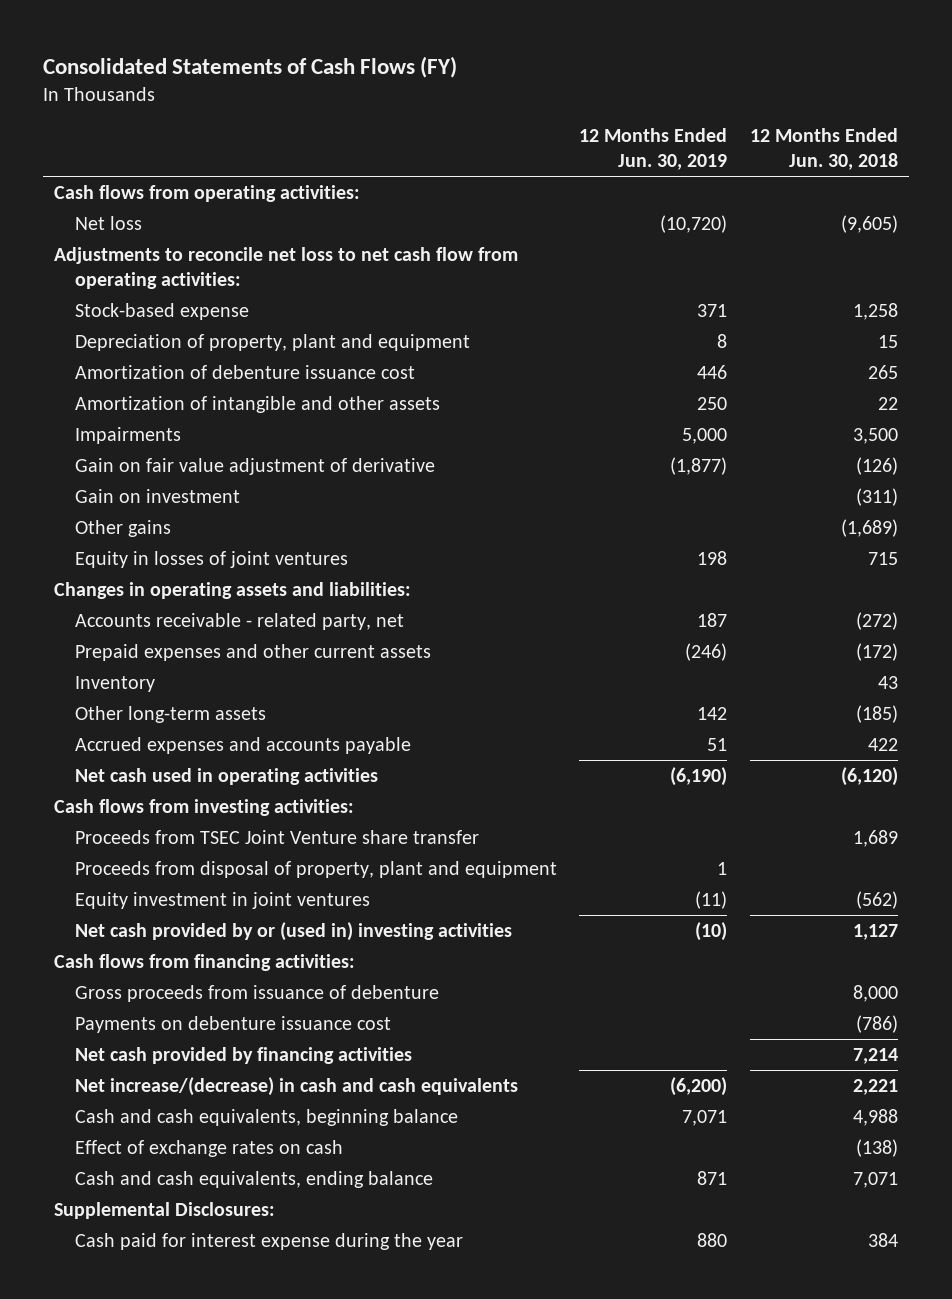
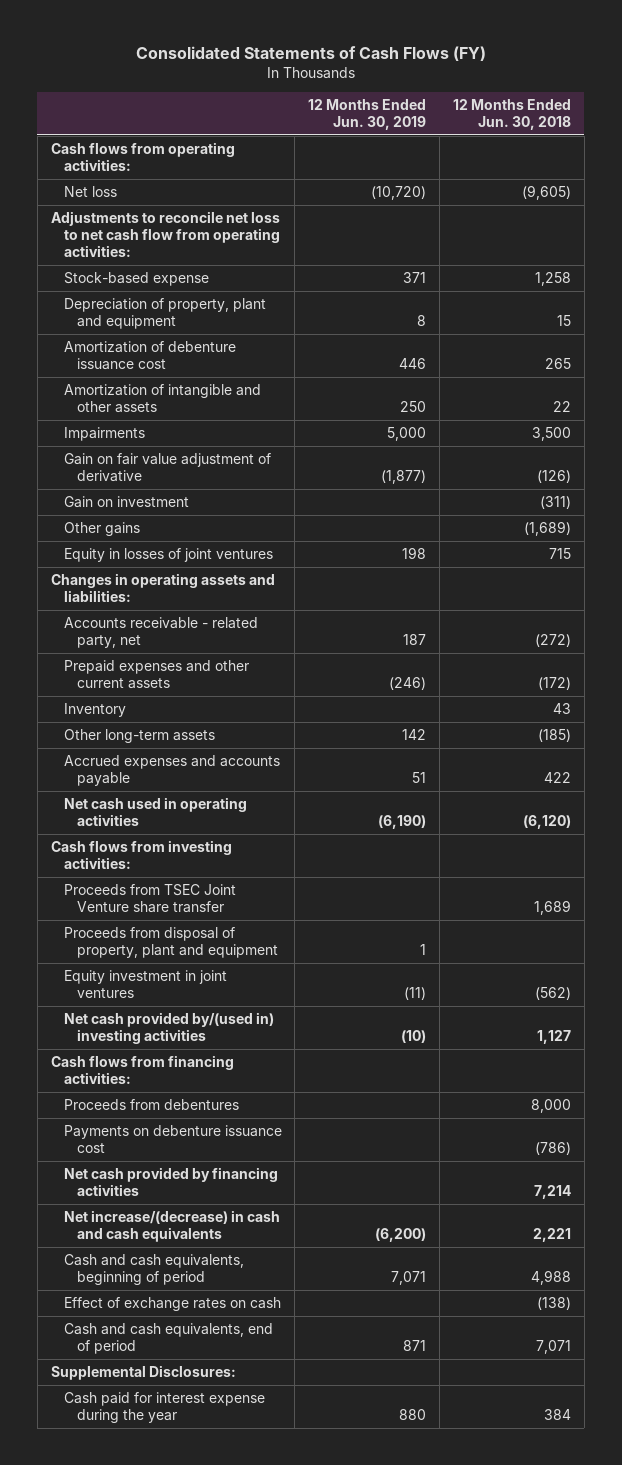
- Net cash provided by or (used in) investing activities | (10) | 1,127
+ Net cash provided by/(used in) investing activities | (10) | 1,127
- Gross proceeds from issuance of debenture | | 8,000
+ Proceeds from debentures | | 8,000
- Cash and cash equivalents, beginning balance | 7,071 | 4,988
+ Cash and cash equivalents, beginning of period | 7,071 | 4,988
- Cash and cash equivalents, ending balance | 871 | 7,071
+ Cash and cash equivalents, end of period | 871 | 7,071

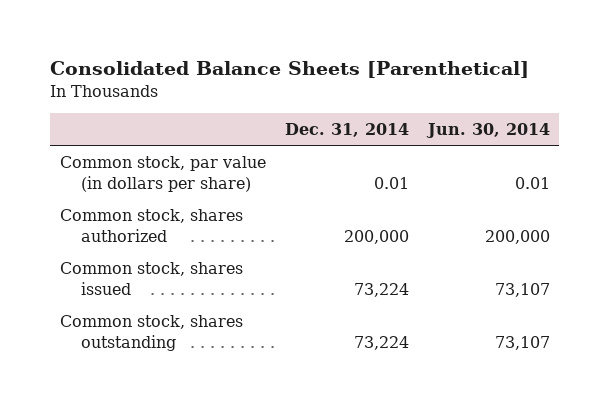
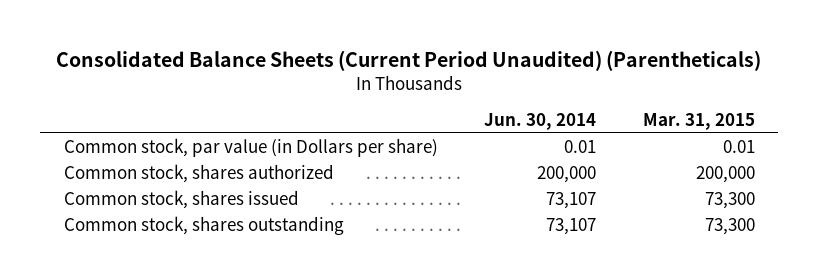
- Consolidated Balance Sheets [Parenthetical]
+ Consolidated Balance Sheets (Current Period Unaudited) (Parentheticals)
- | Dec. 31, 2014 | Jun. 30, 2014
+ | Jun. 30, 2014 | Mar. 31, 2015
- Common stock, par value (in dollars per share) | 0.01 | 0.01
+ Common stock, par value (in Dollars per share) | 0.01 | 0.01

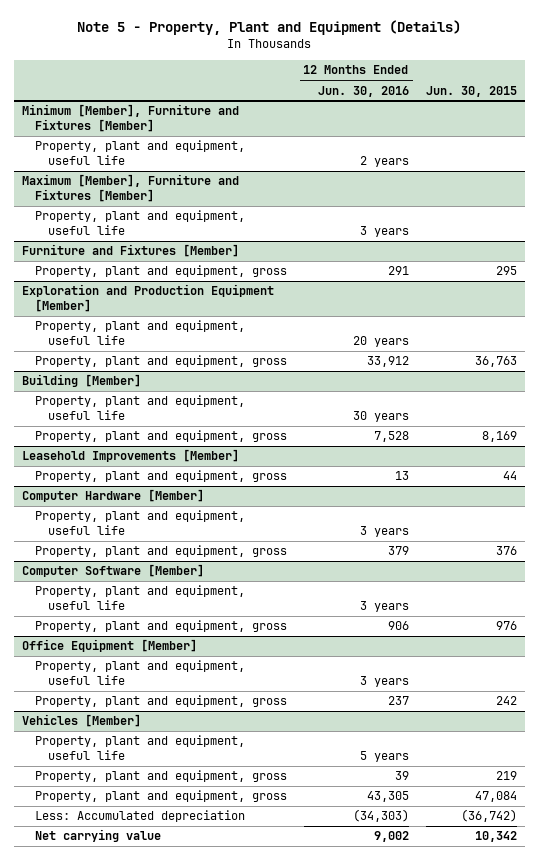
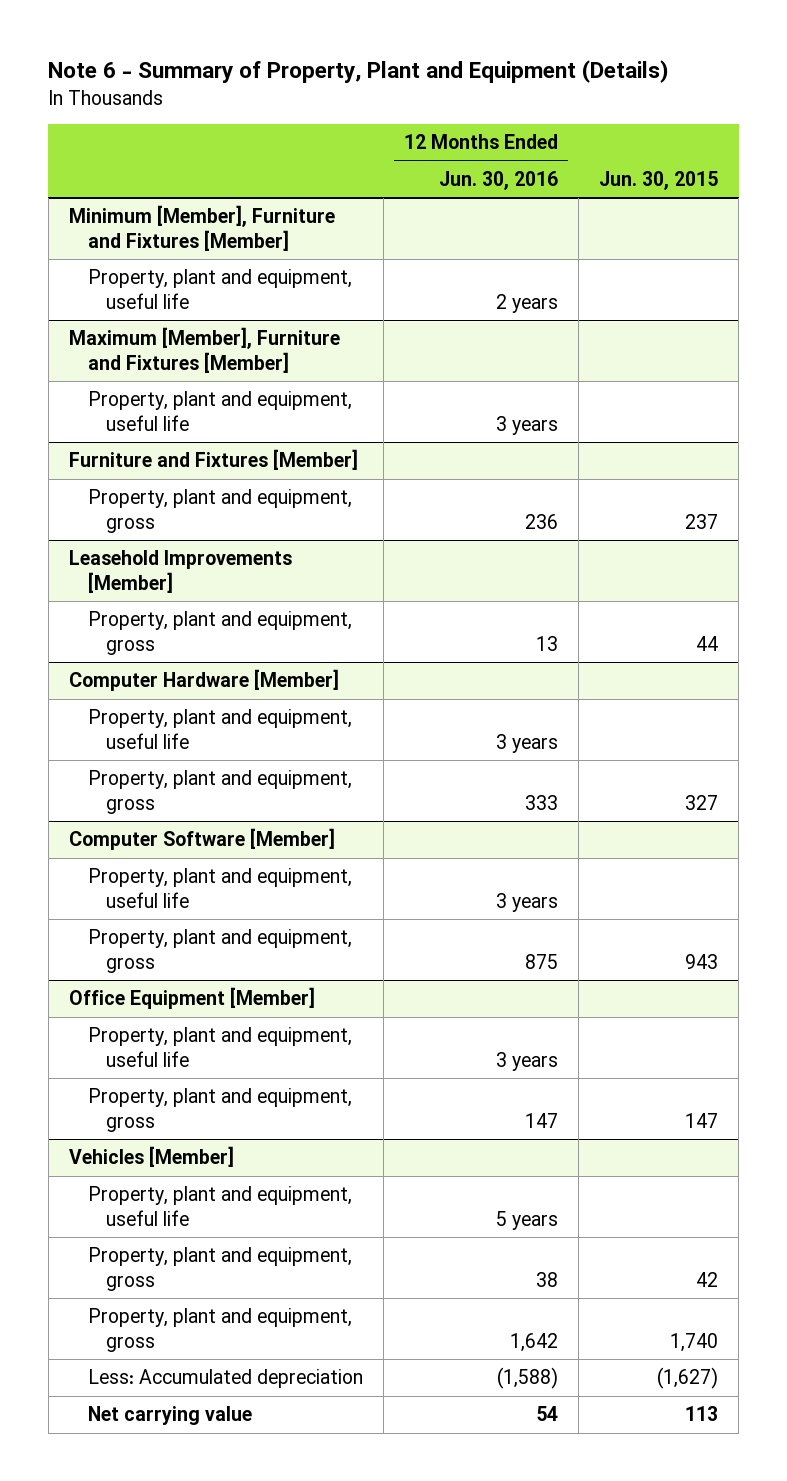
- Note 5 - Property, Plant and Equipment (Details)
+ Note 6 - Summary of Property, Plant and Equipment (Details)
@ Furniture and Fixtures [Member]
- Property, plant and equipment, gross | 291 | 295
- Exploration and Production Equipment [Member]
- Property, plant and equipment, useful life | 20 years |
- Property, plant and equipment, gross | 33,912 | 36,763
- Building [Member]
- Property, plant and equipment, useful life | 30 years |
- Property, plant and equipment, gross | 7,528 | 8,169
@ Furniture and Fixtures [Member]
+ Property, plant and equipment, gross | 236 | 237
@ Computer Hardware [Member]
- Property, plant and equipment, gross | 379 | 376
+ Property, plant and equipment, gross | 333 | 327
@ Computer Software [Member]
- Property, plant and equipment, gross | 906 | 976
+ Property, plant and equipment, gross | 875 | 943
@ Office Equipment [Member]
- Property, plant and equipment, gross | 237 | 242
+ Property, plant and equipment, gross | 147 | 147
@ Vehicles [Member]
- Property, plant and equipment, gross | 39 | 219
- Property, plant and equipment, gross | 43,305 | 47,084
- Less: Accumulated depreciation | (34,303) | (36,742)
- Net carrying value | 9,002 | 10,342
+ Property, plant and equipment, gross | 38 | 42
+ Property, plant and equipment, gross | 1,642 | 1,740
+ Less: Accumulated depreciation | (1,588) | (1,627)
+ Net carrying value | 54 | 113

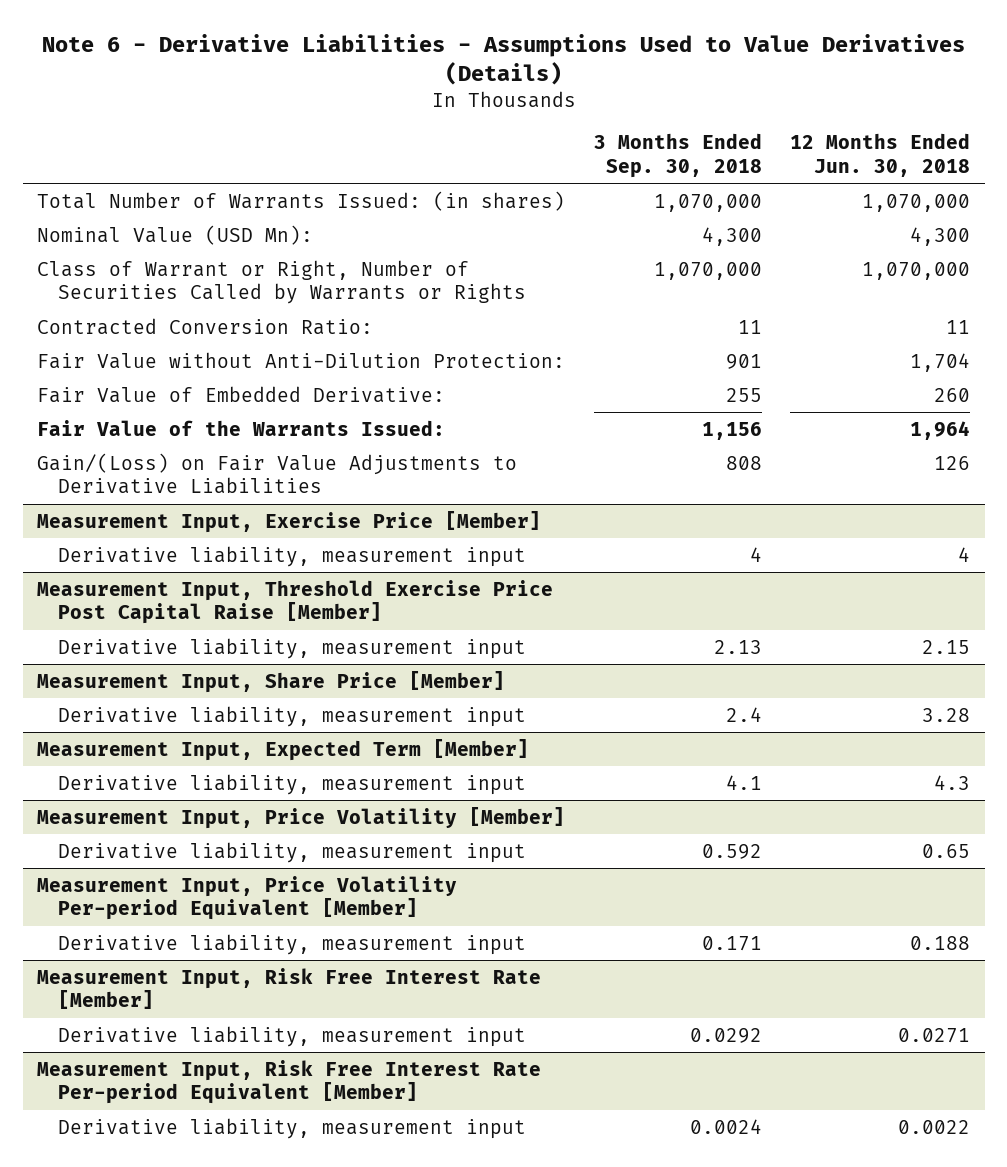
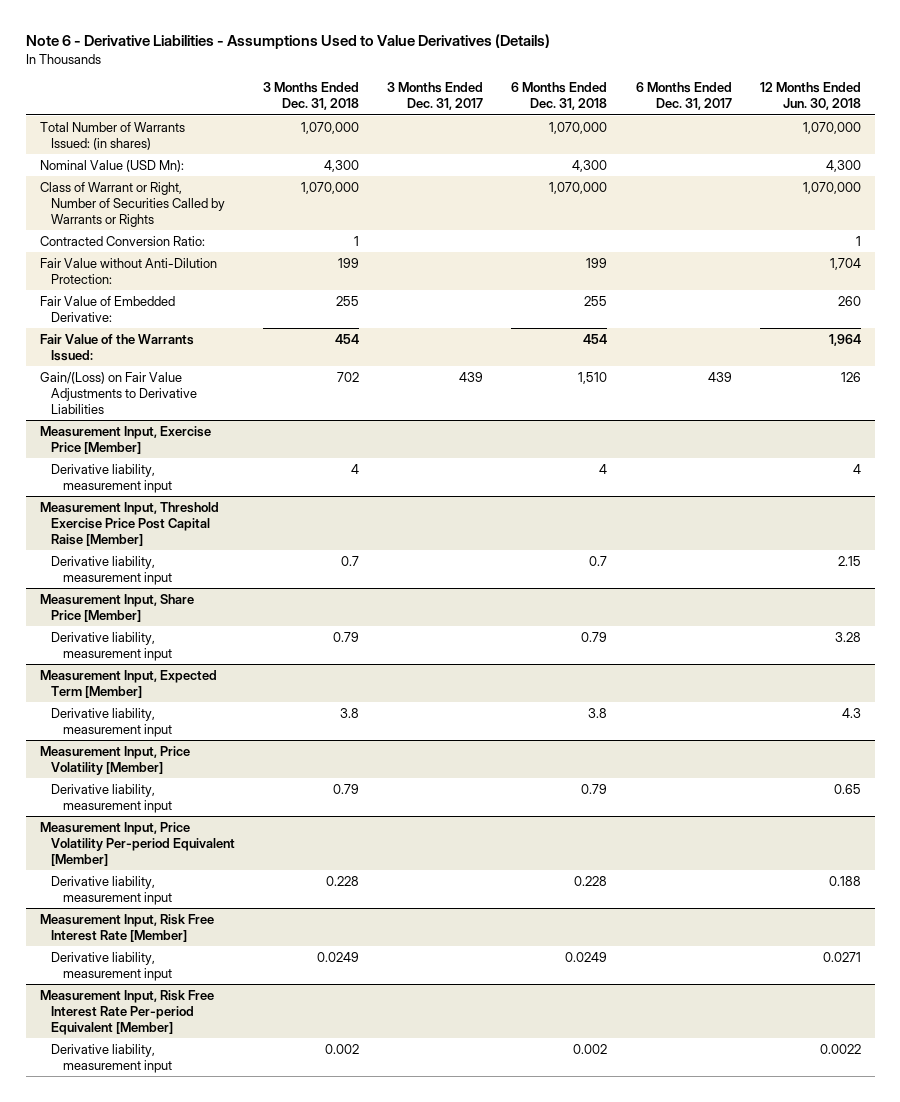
- | 3 Months Ended Sep. 30, 2018 | 12 Months Ended Jun. 30, 2018
+ | 3 Months Ended Dec. 31, 2018 | 3 Months Ended Dec. 31, 2017 | 6 Months Ended Dec. 31, 2018 | 6 Months Ended Dec. 31, 2017 | 12 Months Ended Jun. 30, 2018
- Contracted Conversion Ratio: | 11 | 11
+ Contracted Conversion Ratio: | 1 | | | | 1

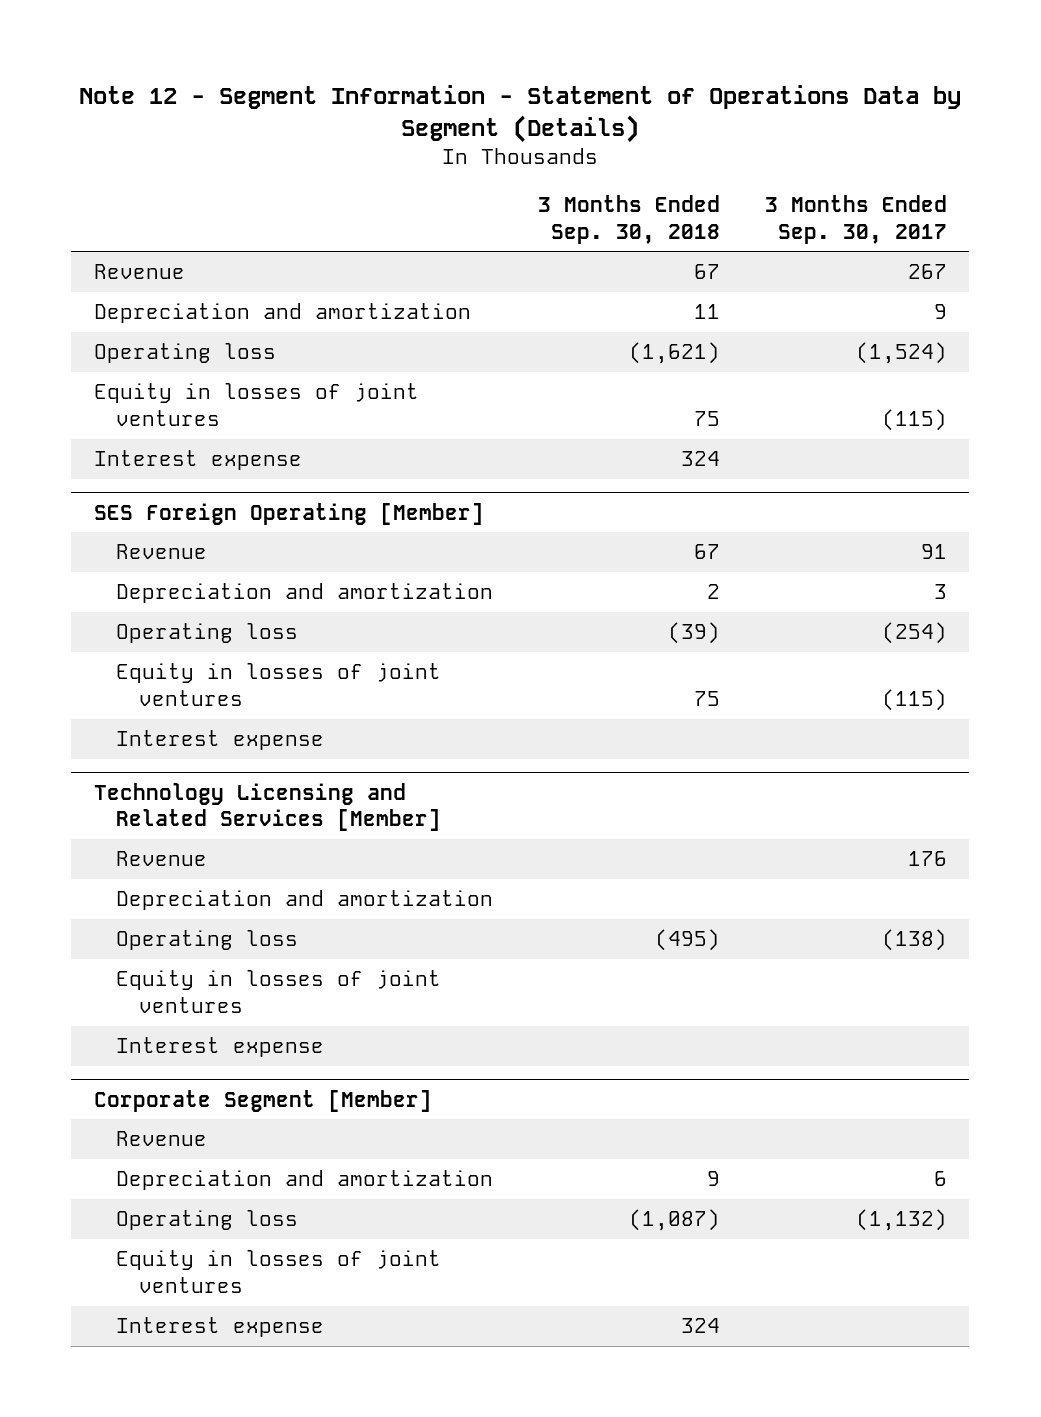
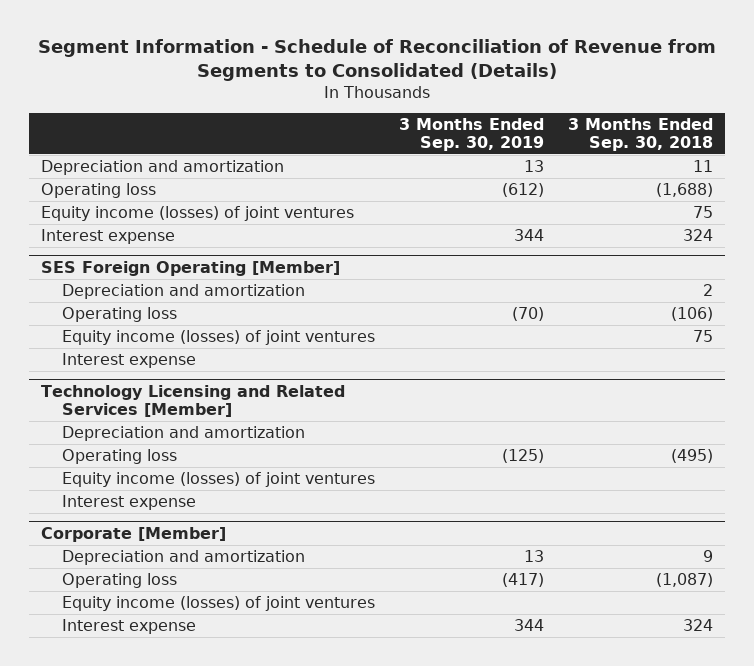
- Note 12 - Segment Information - Statement of Operations Data by Segment (Details)
+ Segment Information - Schedule of Reconciliation of Revenue from Segments to Consolidated (Details)
- | 3 Months Ended Sep. 30, 2018 | 3 Months Ended Sep. 30, 2017
+ | 3 Months Ended Sep. 30, 2019 | 3 Months Ended Sep. 30, 2018
- Revenue | 67 | 267
- Operating loss | (1,621) | (1,524)
- Equity in losses of joint ventures | 75 | (115)
+ Operating loss | (612) | (1,688)
+ Equity income (losses) of joint ventures | | 75
@ SES Foreign Operating [Member]
- Revenue | 67 | 91
- Operating loss | (39) | (254)
- Equity in losses of joint ventures | 75 | (115)
+ Operating loss | (70) | (106)
+ Equity income (losses) of joint ventures | | 75
@ Technology Licensing and Related Services [Member]
- Revenue | | 176
- Equity in losses of joint ventures
+ Equity income (losses) of joint ventures
- Corporate Segment [Member]
- Revenue
+ Corporate [Member]
- Equity in losses of joint ventures
+ Equity income (losses) of joint ventures

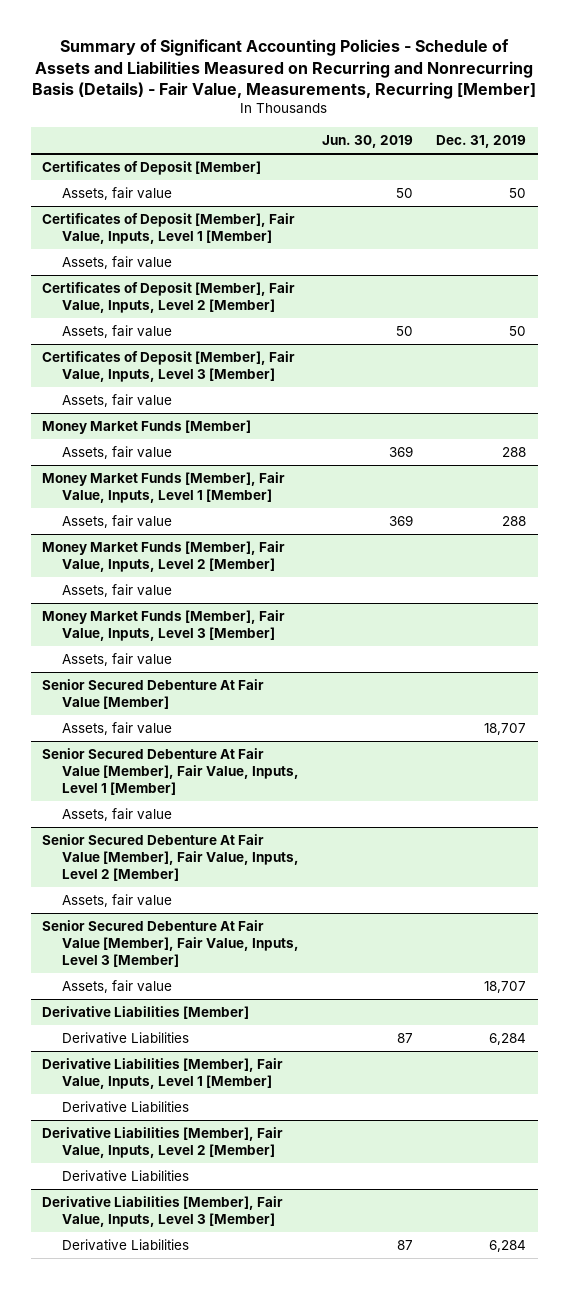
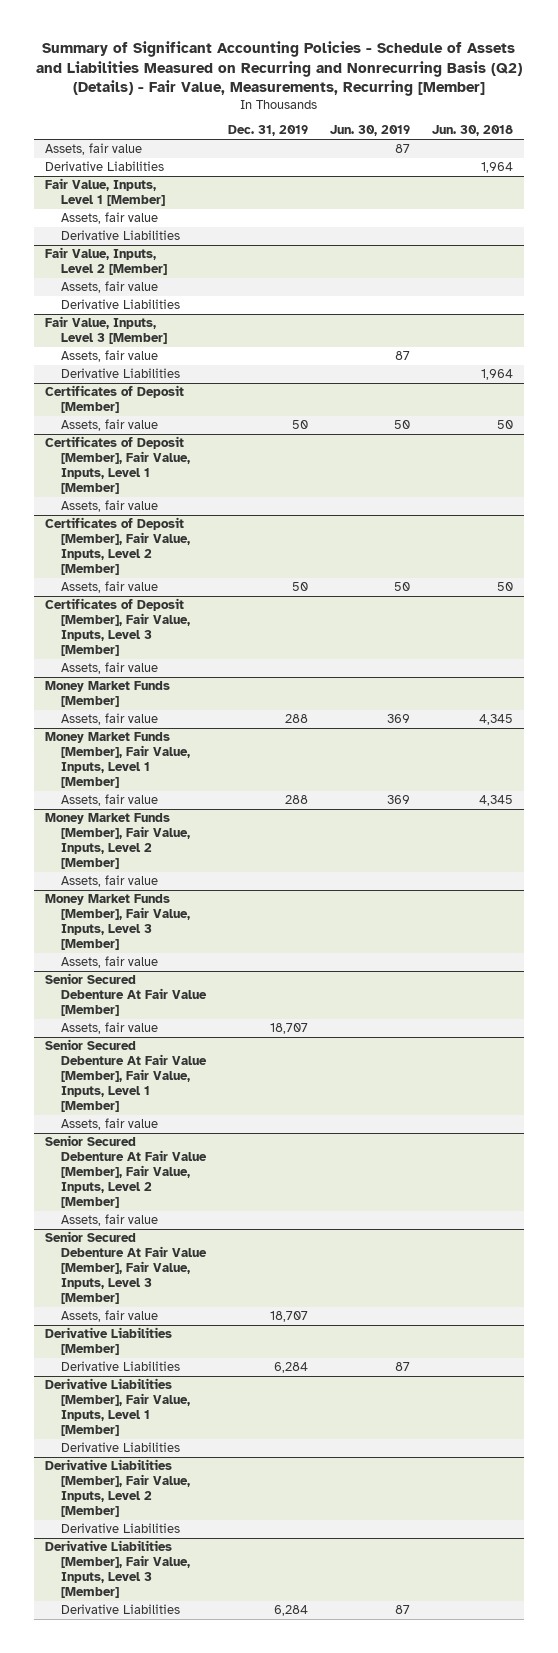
- Summary of Significant Accounting Policies - Schedule of Assets and Liabilities Measured on Recurring and Nonrecurring Basis (Details) - Fair Value, Measurements, Recurring [Member]
+ Summary of Significant Accounting Policies - Schedule of Assets and Liabilities Measured on Recurring and Nonrecurring Basis (Q2) (Details) - Fair Value, Measurements, Recurring [Member]
- | Jun. 30, 2019 | Dec. 31, 2019
+ | Dec. 31, 2019 | Jun. 30, 2019 | Jun. 30, 2018
+ Assets, fair value | | 87 |
+ Derivative Liabilities | | | 1,964
+ Fair Value, Inputs, Level 1 [Member]
+ Assets, fair value
+ Derivative Liabilities
+ Fair Value, Inputs, Level 2 [Member]
+ Assets, fair value
+ Derivative Liabilities
+ Fair Value, Inputs, Level 3 [Member]
+ Assets, fair value | | 87 |
+ Derivative Liabilities | | | 1,964

